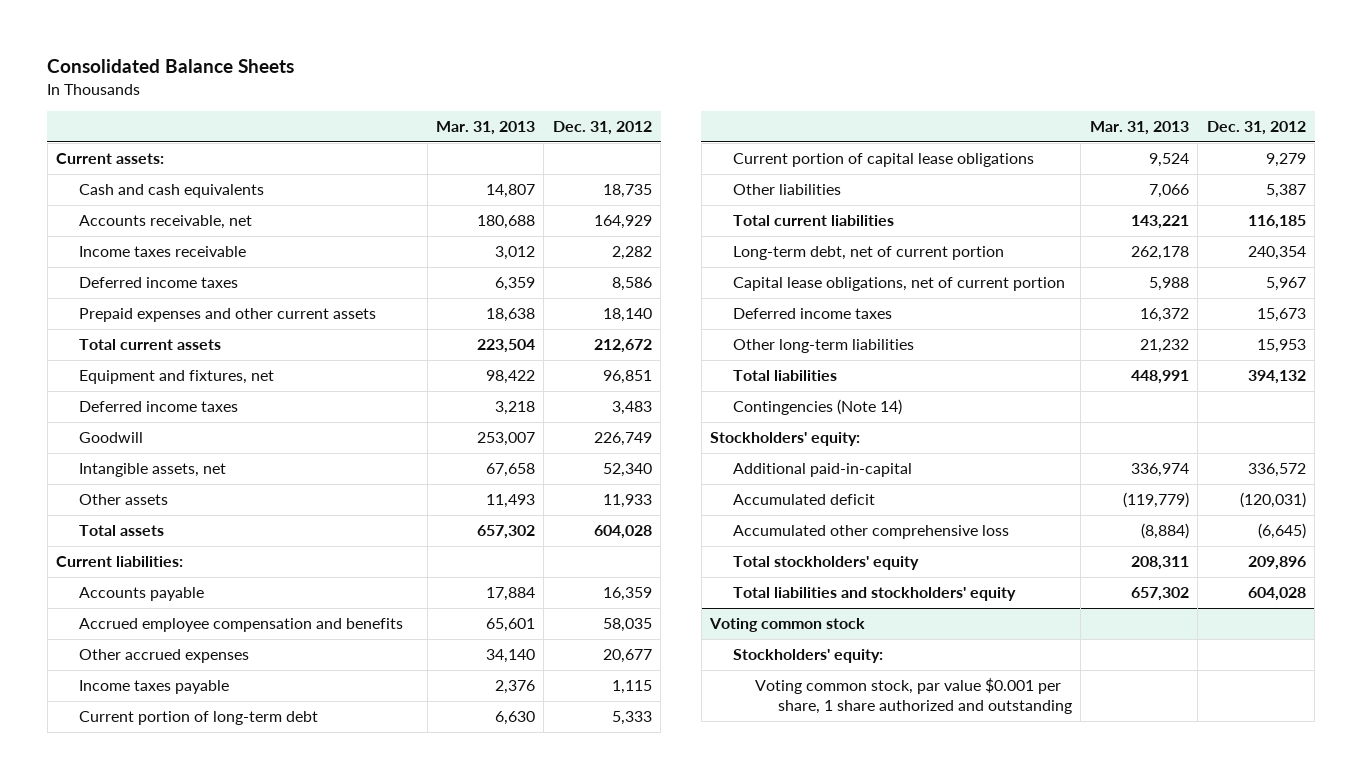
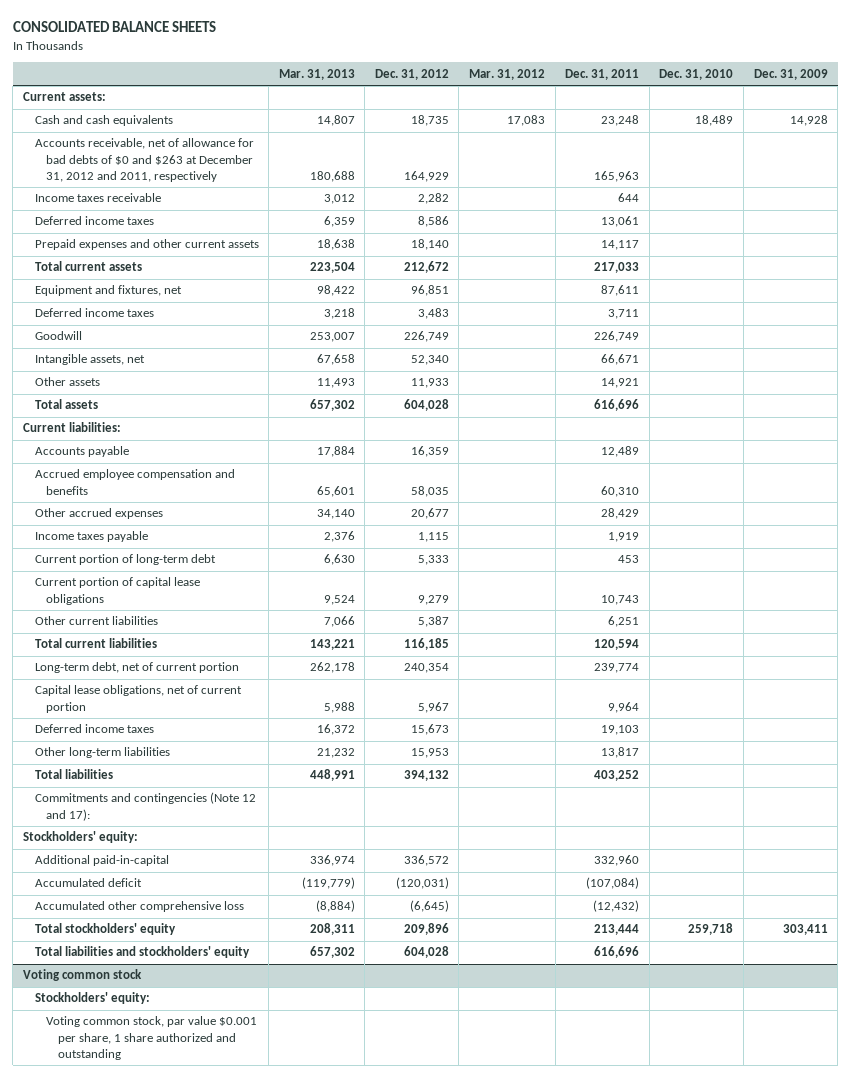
- Consolidated Balance Sheets
+ CONSOLIDATED BALANCE SHEETS
- | Mar. 31, 2013 | Dec. 31, 2012
+ | Mar. 31, 2013 | Dec. 31, 2012 | Mar. 31, 2012 | Dec. 31, 2011 | Dec. 31, 2010 | Dec. 31, 2009
- Accounts receivable, net | 180,688 | 164,929
+ Accounts receivable, net of allowance for bad debts of $0 and $263 at December 31, 2012 and 2011, respectively | 180,688 | 164,929 | | 165,963 | |
- Other liabilities | 7,066 | 5,387
+ Other current liabilities | 7,066 | 5,387 | | 6,251 | |
- Contingencies (Note 14)
+ Commitments and contingencies (Note 12 and 17):

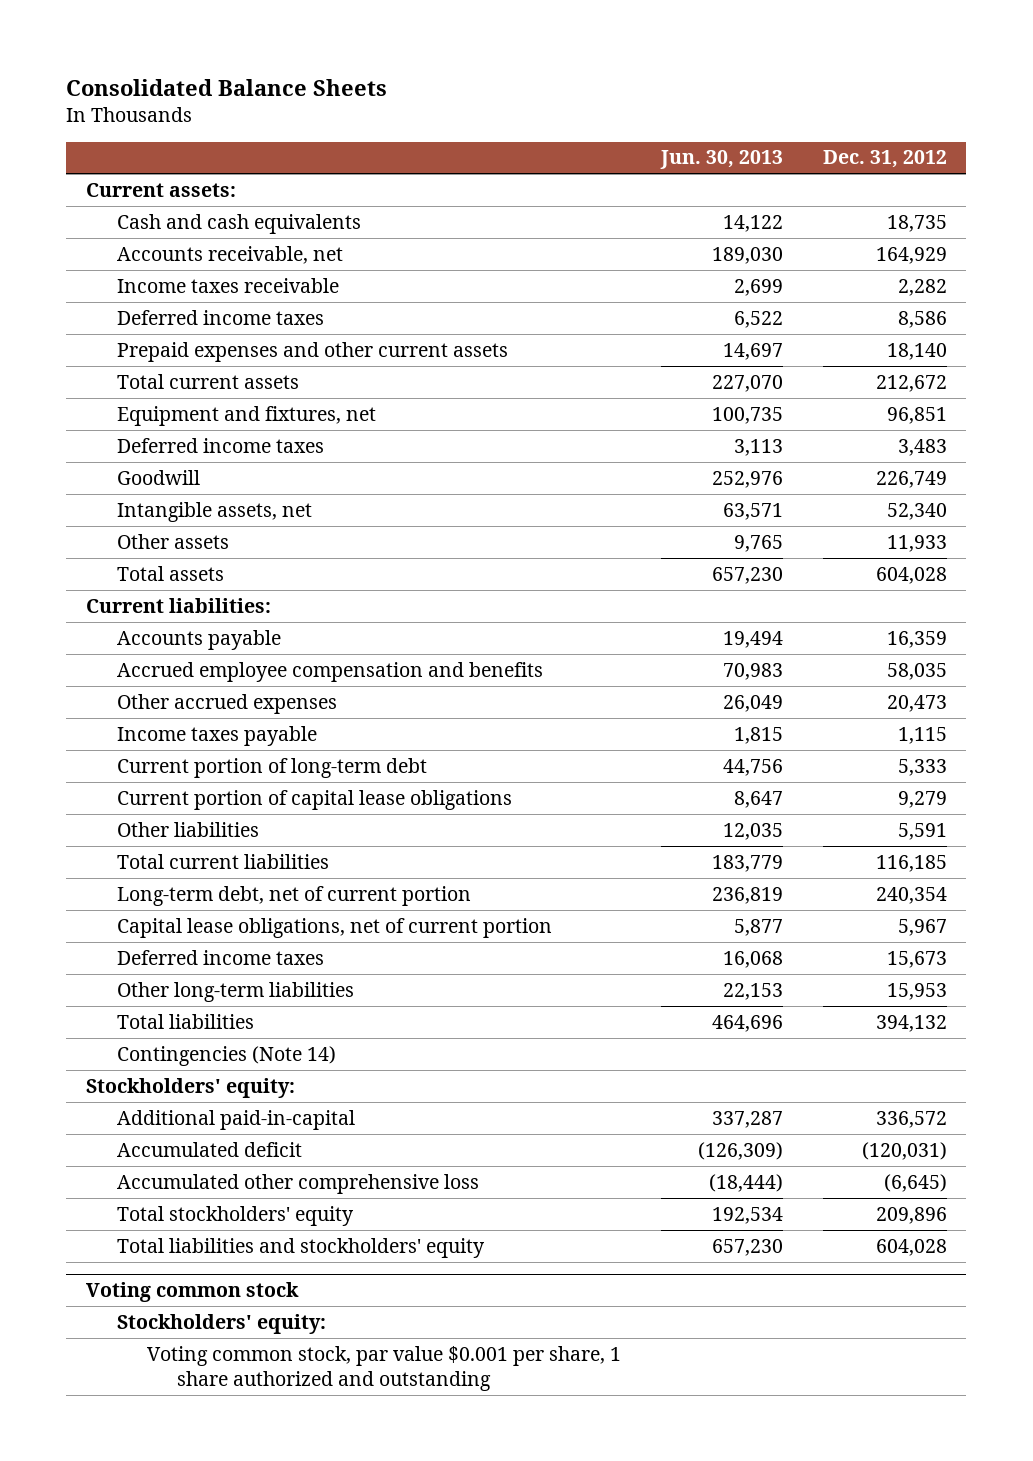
- CONSOLIDATED BALANCE SHEETS
+ Consolidated Balance Sheets
- | Mar. 31, 2013 | Dec. 31, 2012 | Mar. 31, 2012 | Dec. 31, 2011 | Dec. 31, 2010 | Dec. 31, 2009
+ | Jun. 30, 2013 | Dec. 31, 2012
- Accounts receivable, net of allowance for bad debts of $0 and $263 at December 31, 2012 and 2011, respectively | 180,688 | 164,929 | | 165,963 | |
+ Accounts receivable, net | 189,030 | 164,929
- Other accrued expenses | 34,140 | 20,677 | | 28,429 | |
+ Other accrued expenses | 26,049 | 20,473
- Other current liabilities | 7,066 | 5,387 | | 6,251 | |
+ Other liabilities | 12,035 | 5,591
- Commitments and contingencies (Note 12 and 17):
+ Contingencies (Note 14)

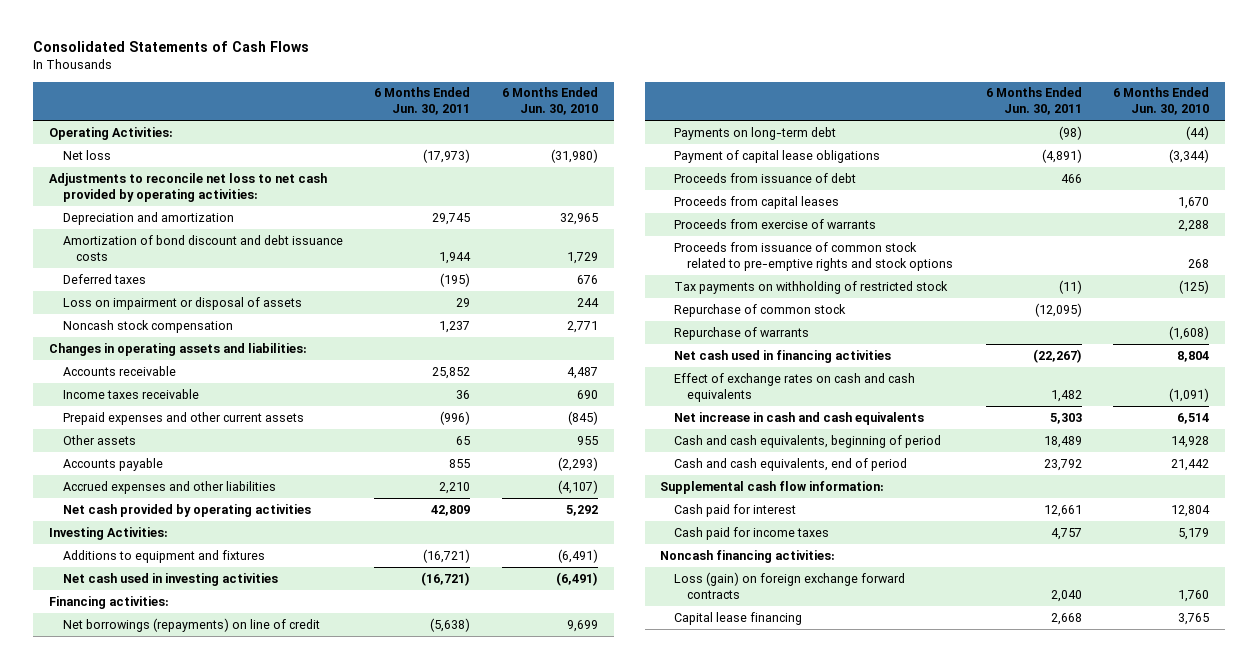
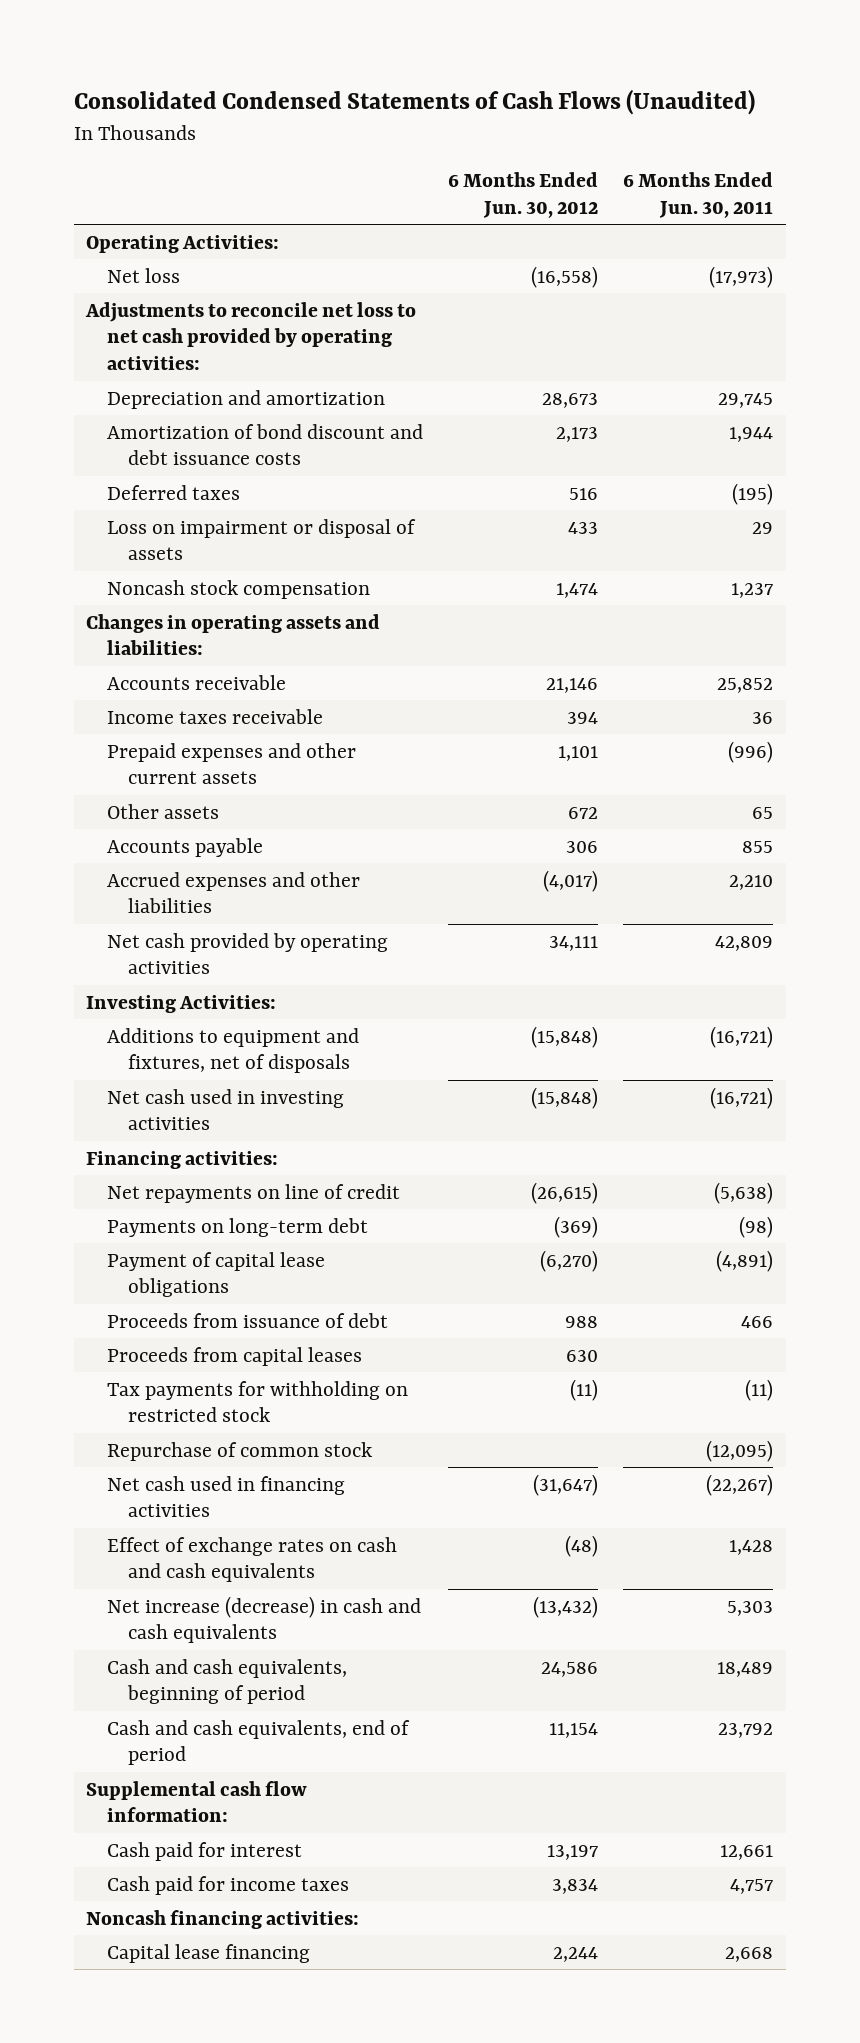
- Consolidated Statements of Cash Flows
+ Consolidated Condensed Statements of Cash Flows (Unaudited)
- | 6 Months Ended Jun. 30, 2011 | 6 Months Ended Jun. 30, 2010
+ | 6 Months Ended Jun. 30, 2012 | 6 Months Ended Jun. 30, 2011
- Additions to equipment and fixtures | (16,721) | (6,491)
+ Additions to equipment and fixtures, net of disposals | (15,848) | (16,721)
- Net borrowings (repayments) on line of credit | (5,638) | 9,699
+ Net repayments on line of credit | (26,615) | (5,638)
- Proceeds from exercise of warrants | | 2,288
- Proceeds from issuance of common stock related to pre-emptive rights and stock options | | 268
- Tax payments on withholding of restricted stock | (11) | (125)
+ Tax payments for withholding on restricted stock | (11) | (11)
- Repurchase of warrants | | (1,608)
- Effect of exchange rates on cash and cash equivalents | 1,482 | (1,091)
- Net increase in cash and cash equivalents | 5,303 | 6,514
+ Effect of exchange rates on cash and cash equivalents | (48) | 1,428
+ Net increase (decrease) in cash and cash equivalents | (13,432) | 5,303
- Loss (gain) on foreign exchange forward contracts | 2,040 | 1,760

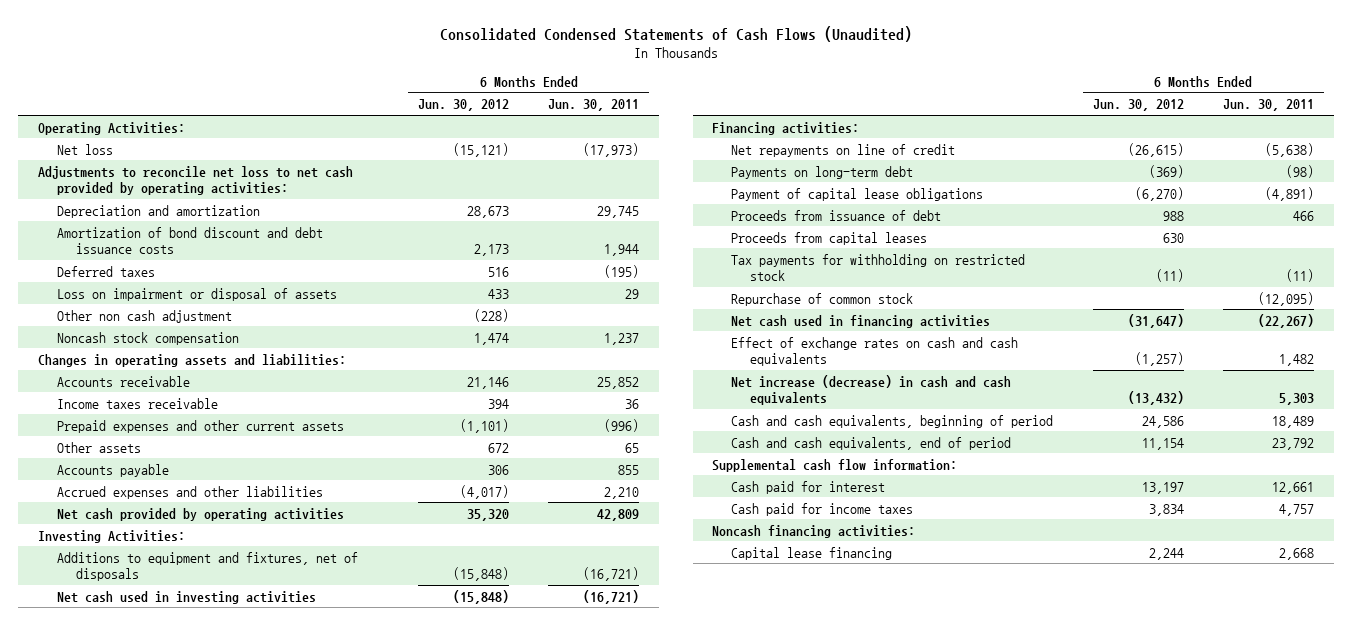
- Net loss | (16,558) | (17,973)
+ Net loss | (15,121) | (17,973)
+ Other non cash adjustment | (228) |
- Prepaid expenses and other current assets | 1,101 | (996)
+ Prepaid expenses and other current assets | (1,101) | (996)
- Net cash provided by operating activities | 34,111 | 42,809
+ Net cash provided by operating activities | 35,320 | 42,809
- Effect of exchange rates on cash and cash equivalents | (48) | 1,428
+ Effect of exchange rates on cash and cash equivalents | (1,257) | 1,482

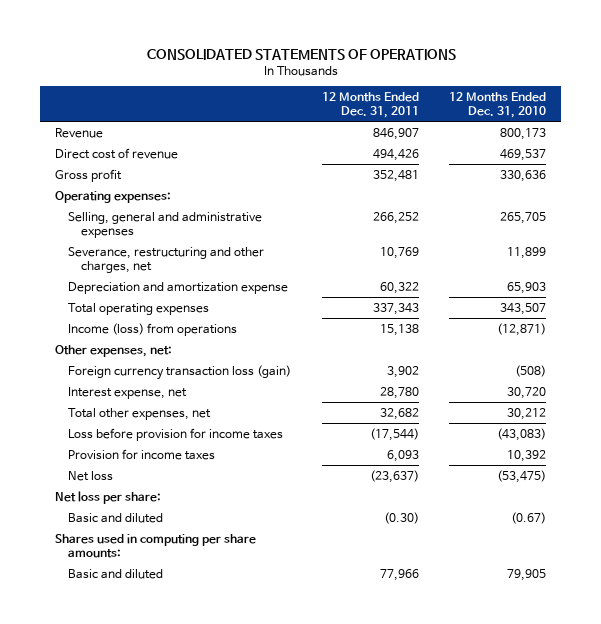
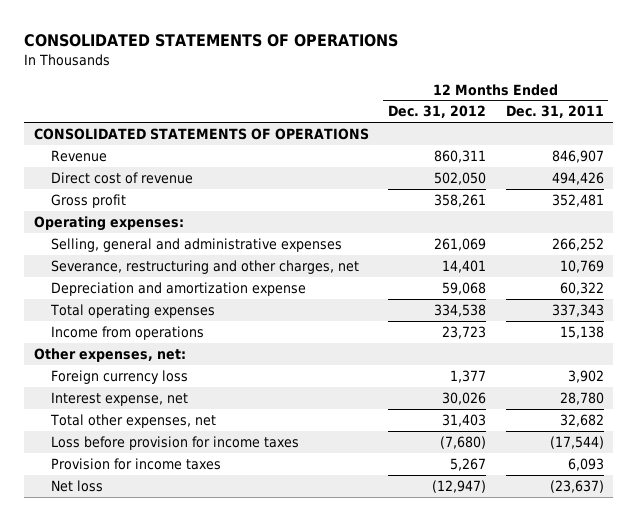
- | 12 Months Ended Dec. 31, 2011 | 12 Months Ended Dec. 31, 2010
+ | 12 Months Ended Dec. 31, 2012 | 12 Months Ended Dec. 31, 2011
+ CONSOLIDATED STATEMENTS OF OPERATIONS
- Income (loss) from operations | 15,138 | (12,871)
+ Income from operations | 23,723 | 15,138
- Foreign currency transaction loss (gain) | 3,902 | (508)
+ Foreign currency loss | 1,377 | 3,902
- Net loss per share:
- Basic and diluted | (0.30) | (0.67)
- Shares used in computing per share amounts:
- Basic and diluted | 77,966 | 79,905

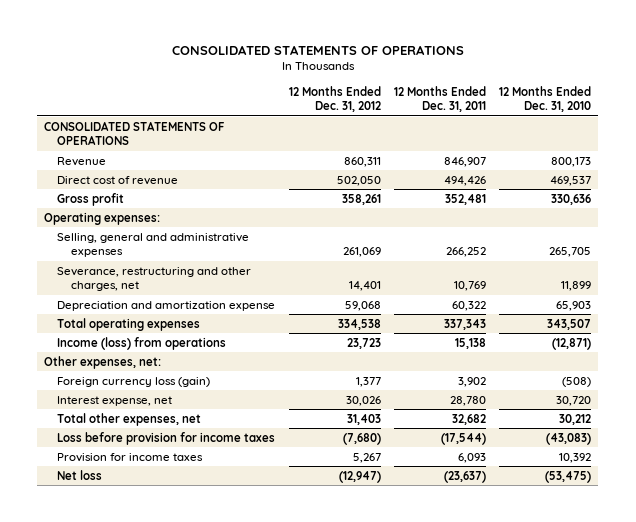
- | 12 Months Ended Dec. 31, 2012 | 12 Months Ended Dec. 31, 2011
+ | 12 Months Ended Dec. 31, 2012 | 12 Months Ended Dec. 31, 2011 | 12 Months Ended Dec. 31, 2010
- Income from operations | 23,723 | 15,138
+ Income (loss) from operations | 23,723 | 15,138 | (12,871)
- Foreign currency loss | 1,377 | 3,902
+ Foreign currency loss (gain) | 1,377 | 3,902 | (508)

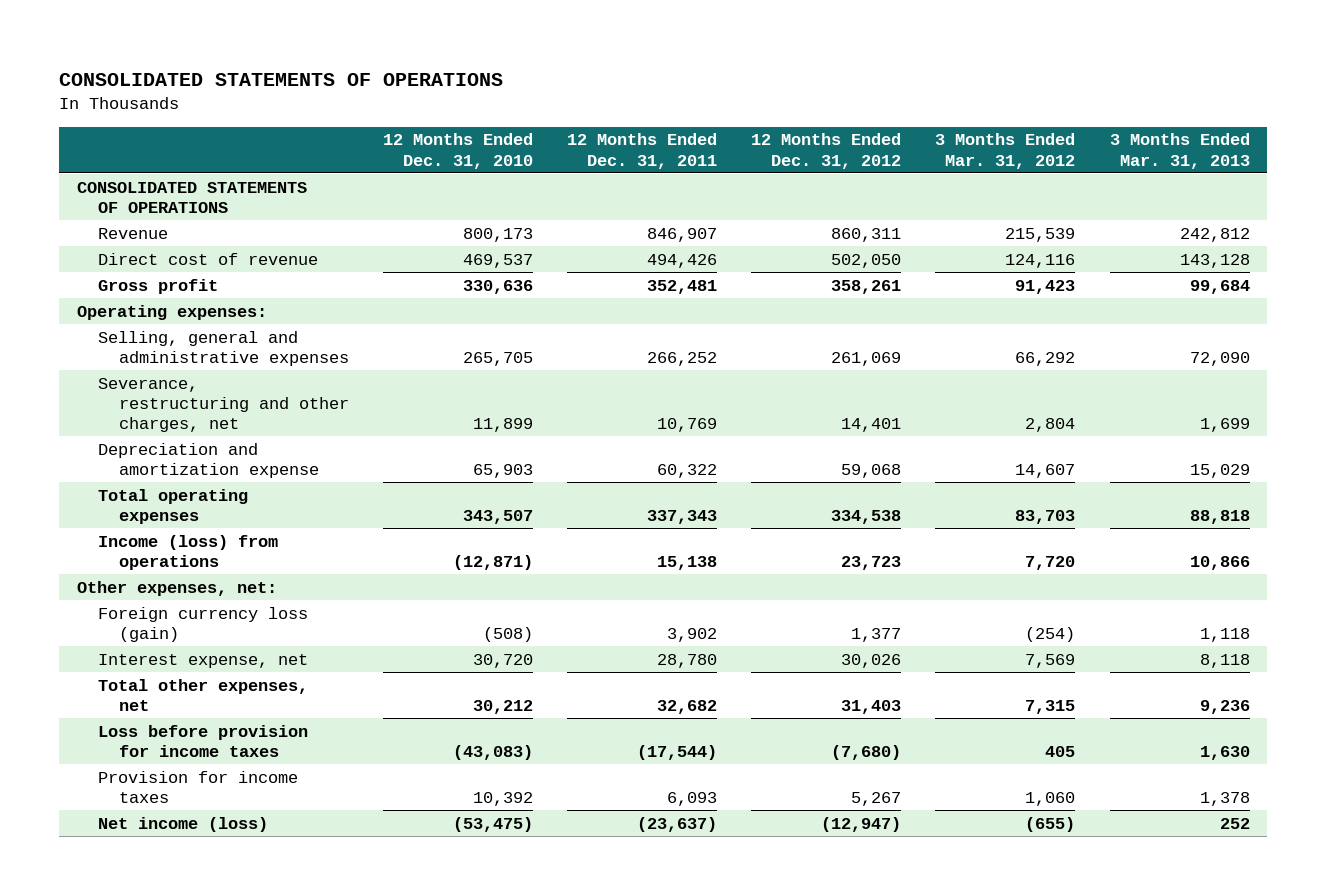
- | 12 Months Ended Dec. 31, 2012 | 12 Months Ended Dec. 31, 2011 | 12 Months Ended Dec. 31, 2010
+ | 12 Months Ended Dec. 31, 2010 | 12 Months Ended Dec. 31, 2011 | 12 Months Ended Dec. 31, 2012 | 3 Months Ended Mar. 31, 2012 | 3 Months Ended Mar. 31, 2013
- Net loss | (12,947) | (23,637) | (53,475)
+ Net income (loss) | (53,475) | (23,637) | (12,947) | (655) | 252

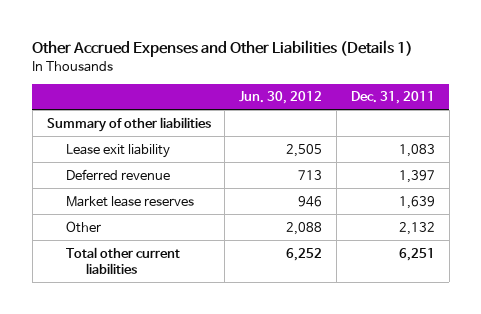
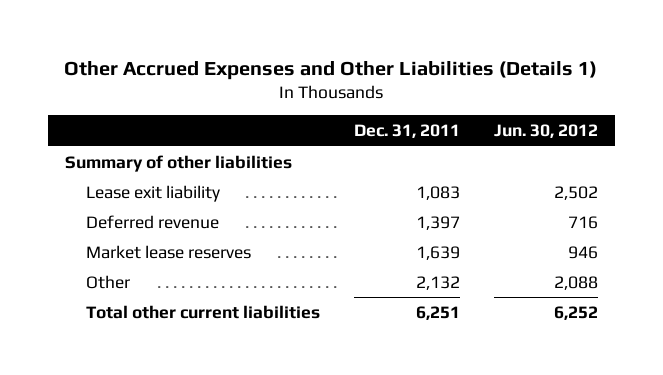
- | Jun. 30, 2012 | Dec. 31, 2011
+ | Dec. 31, 2011 | Jun. 30, 2012
- Lease exit liability | 2,505 | 1,083
- Deferred revenue | 713 | 1,397
+ Lease exit liability | 1,083 | 2,502
+ Deferred revenue | 1,397 | 716

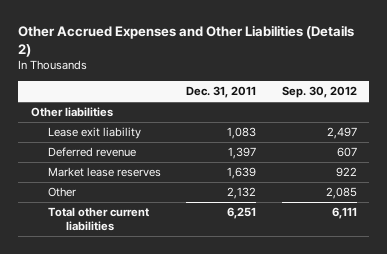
- Other Accrued Expenses and Other Liabilities (Details 1)
+ Other Accrued Expenses and Other Liabilities (Details 2)
- | Dec. 31, 2011 | Jun. 30, 2012
+ | Dec. 31, 2011 | Sep. 30, 2012
- Summary of other liabilities
+ Other liabilities

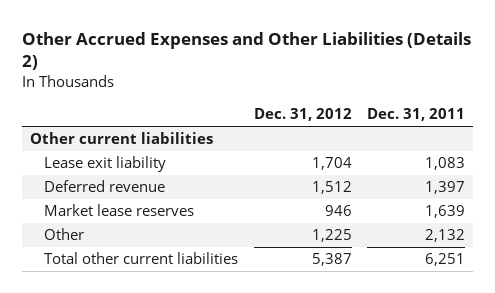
- | Dec. 31, 2011 | Sep. 30, 2012
+ | Dec. 31, 2012 | Dec. 31, 2011
- Other liabilities
+ Other current liabilities

